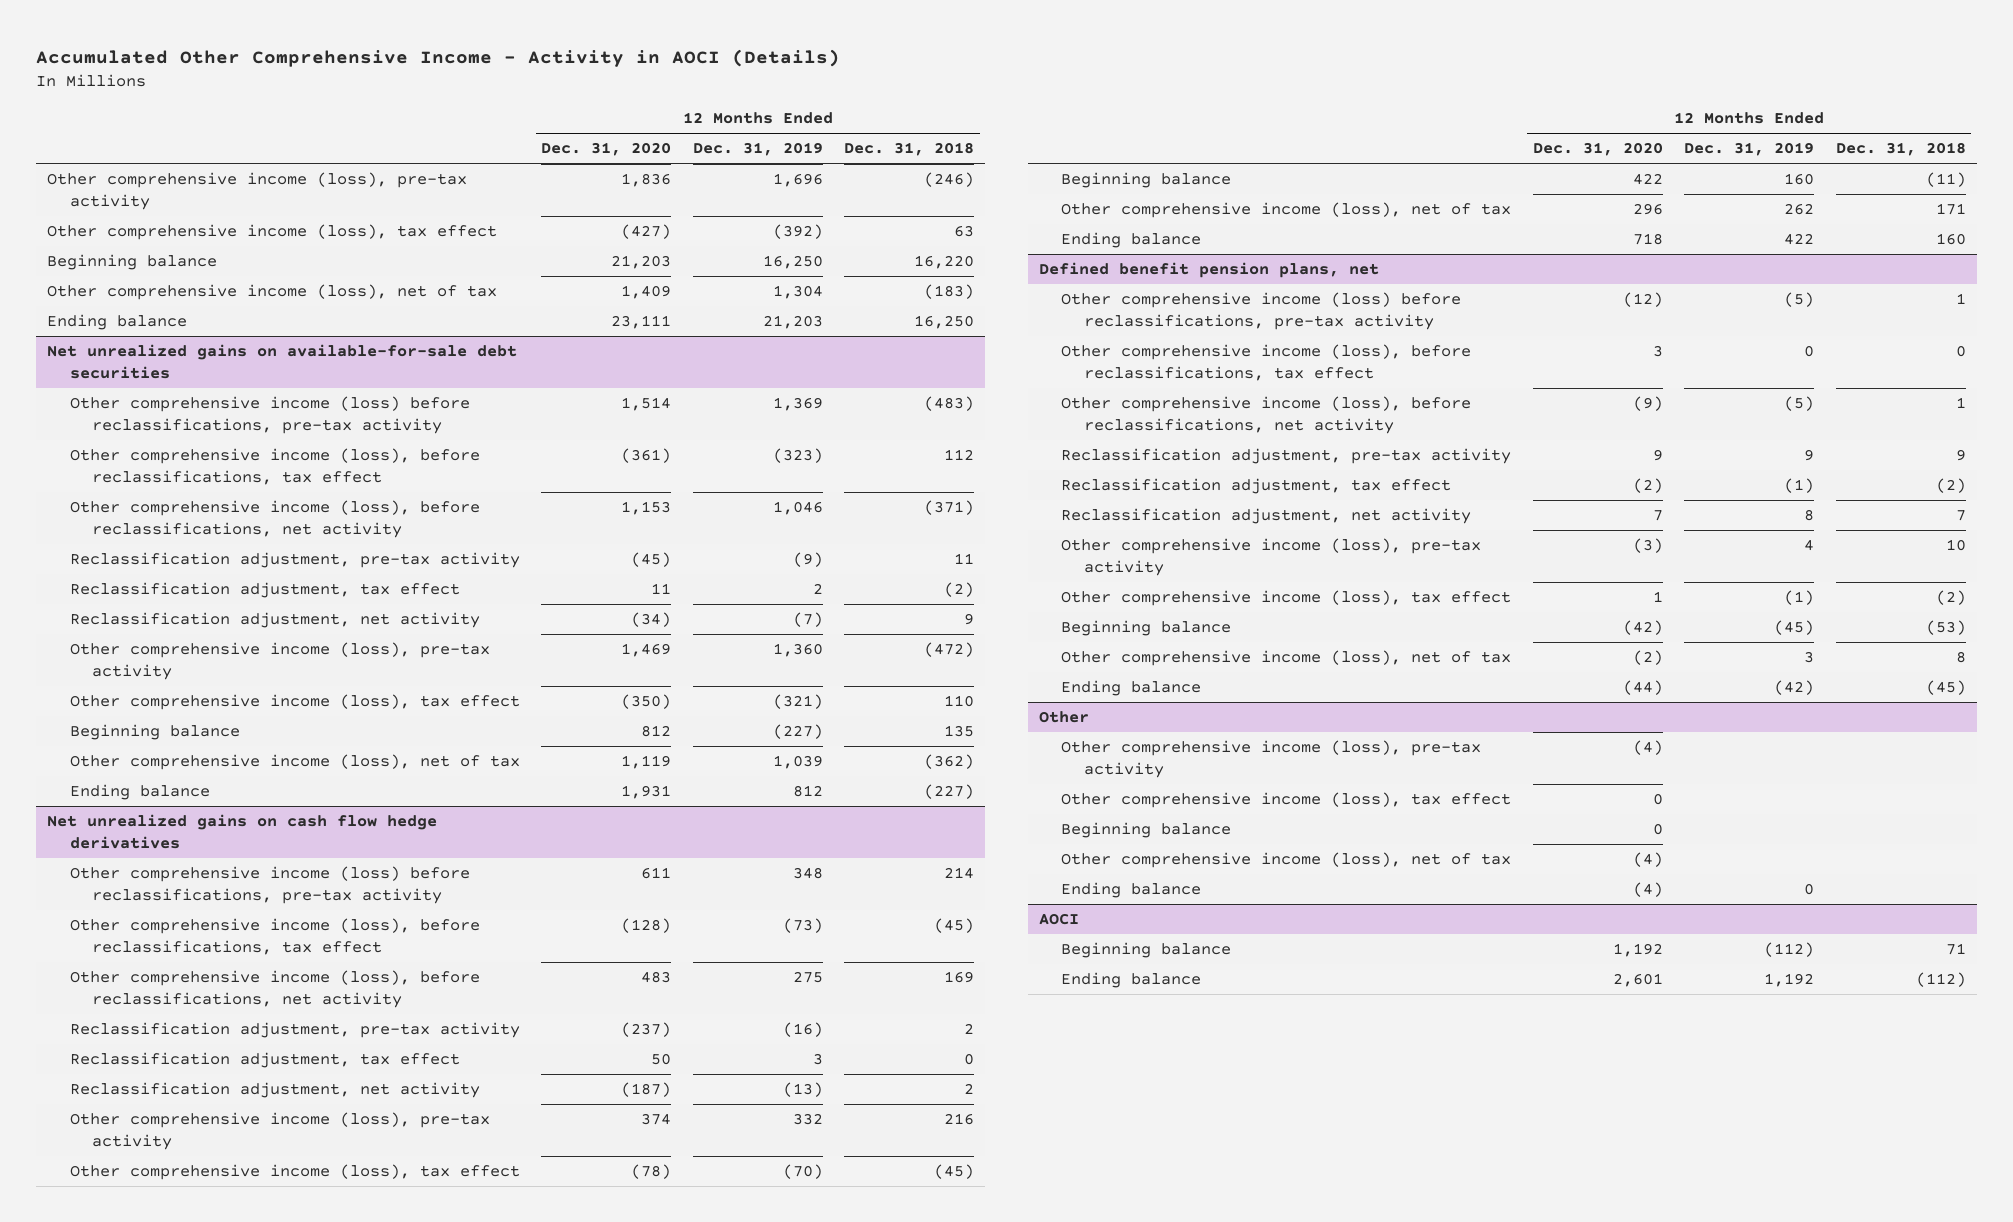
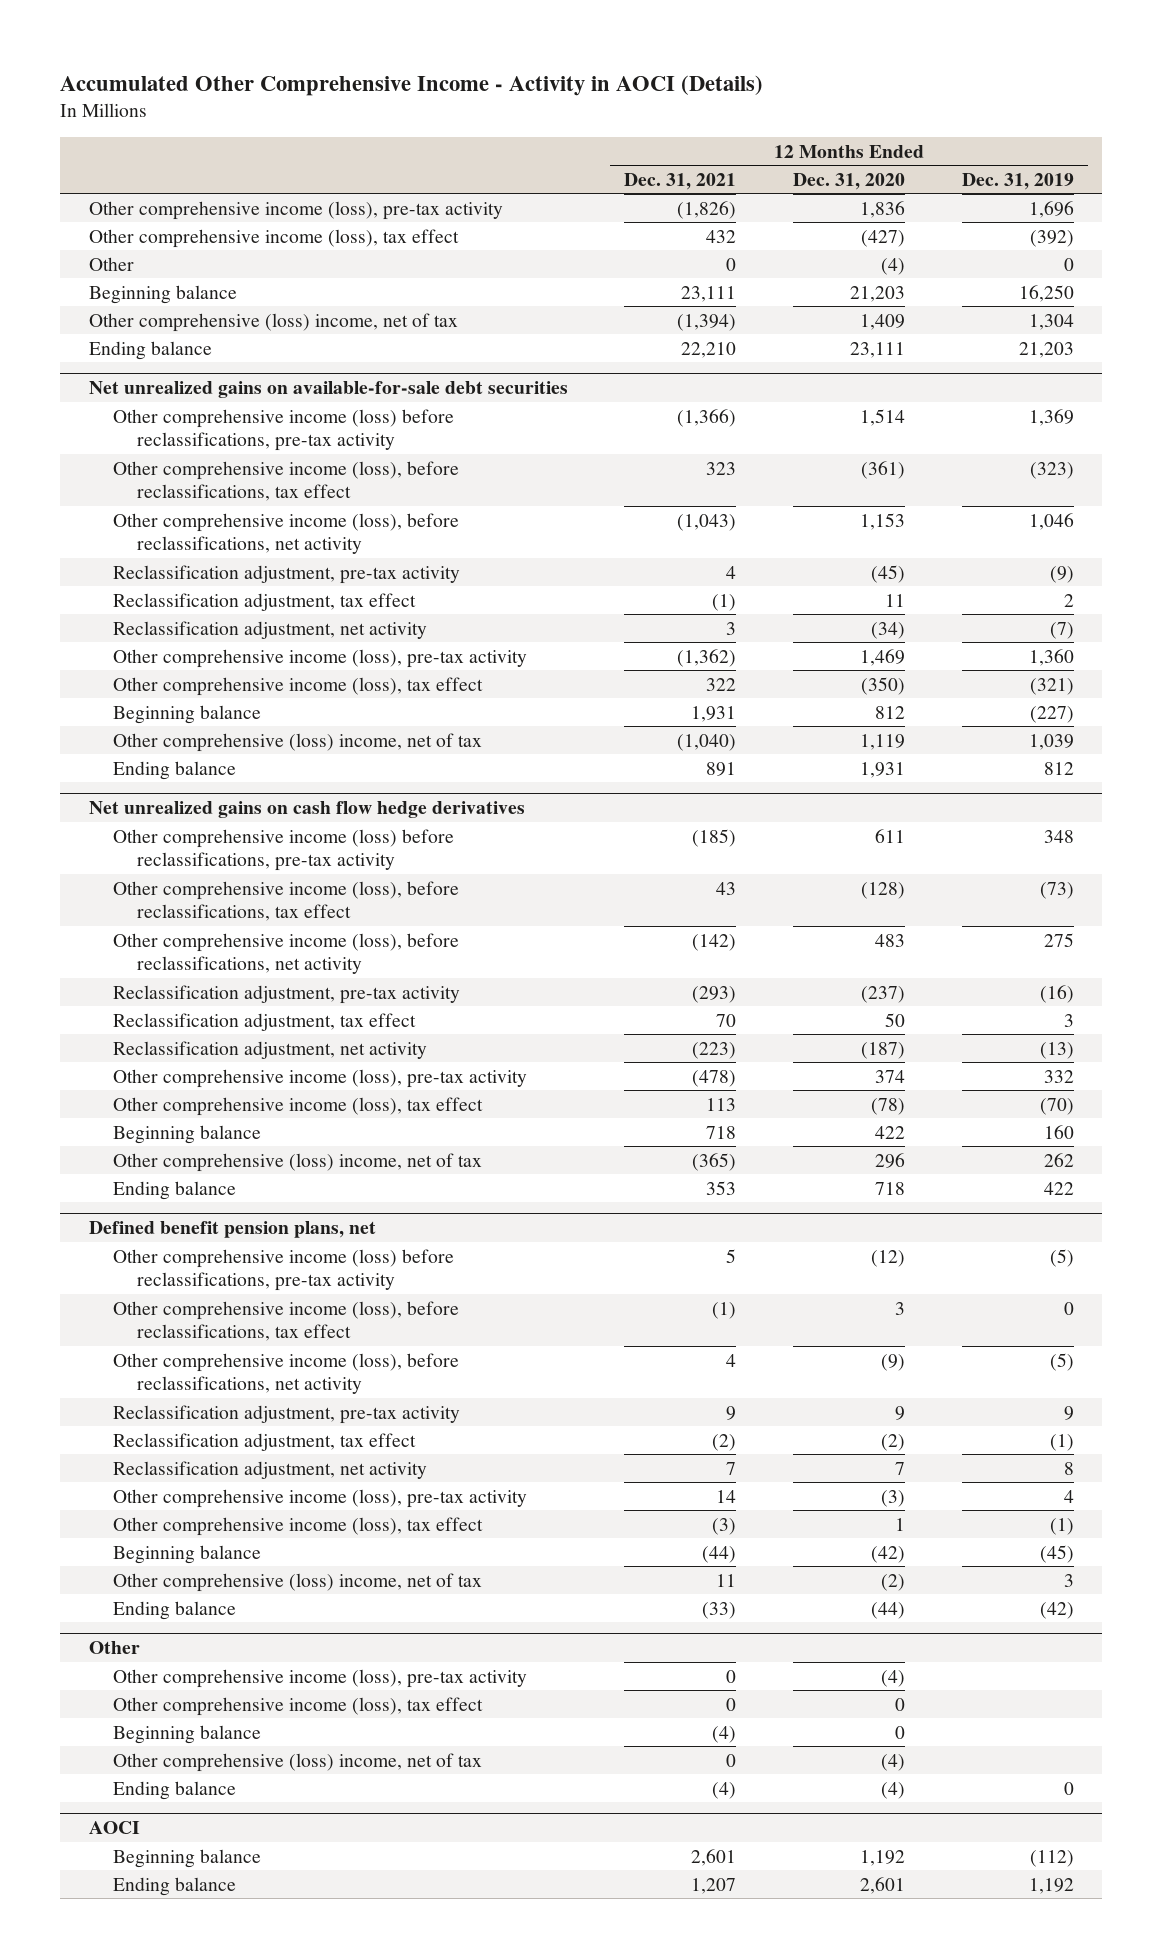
- | 12 Months Ended Dec. 31, 2020 | 12 Months Ended Dec. 31, 2019 | 12 Months Ended Dec. 31, 2018
+ | 12 Months Ended Dec. 31, 2021 | 12 Months Ended Dec. 31, 2020 | 12 Months Ended Dec. 31, 2019
+ Other | 0 | (4) | 0
- Other comprehensive income (loss), net of tax | 1,409 | 1,304 | (183)
+ Other comprehensive (loss) income, net of tax | (1,394) | 1,409 | 1,304
@ Net unrealized gains on available-for-sale debt securities
- Other comprehensive income (loss), net of tax | 1,119 | 1,039 | (362)
+ Other comprehensive (loss) income, net of tax | (1,040) | 1,119 | 1,039
@ Net unrealized gains on cash flow hedge derivatives
- Other comprehensive income (loss), net of tax | 296 | 262 | 171
+ Other comprehensive (loss) income, net of tax | (365) | 296 | 262
@ Defined benefit pension plans, net
- Other comprehensive income (loss), net of tax | (2) | 3 | 8
+ Other comprehensive (loss) income, net of tax | 11 | (2) | 3
@ Other
- Other comprehensive income (loss), net of tax | (4) | |
+ Other comprehensive (loss) income, net of tax | 0 | (4) |

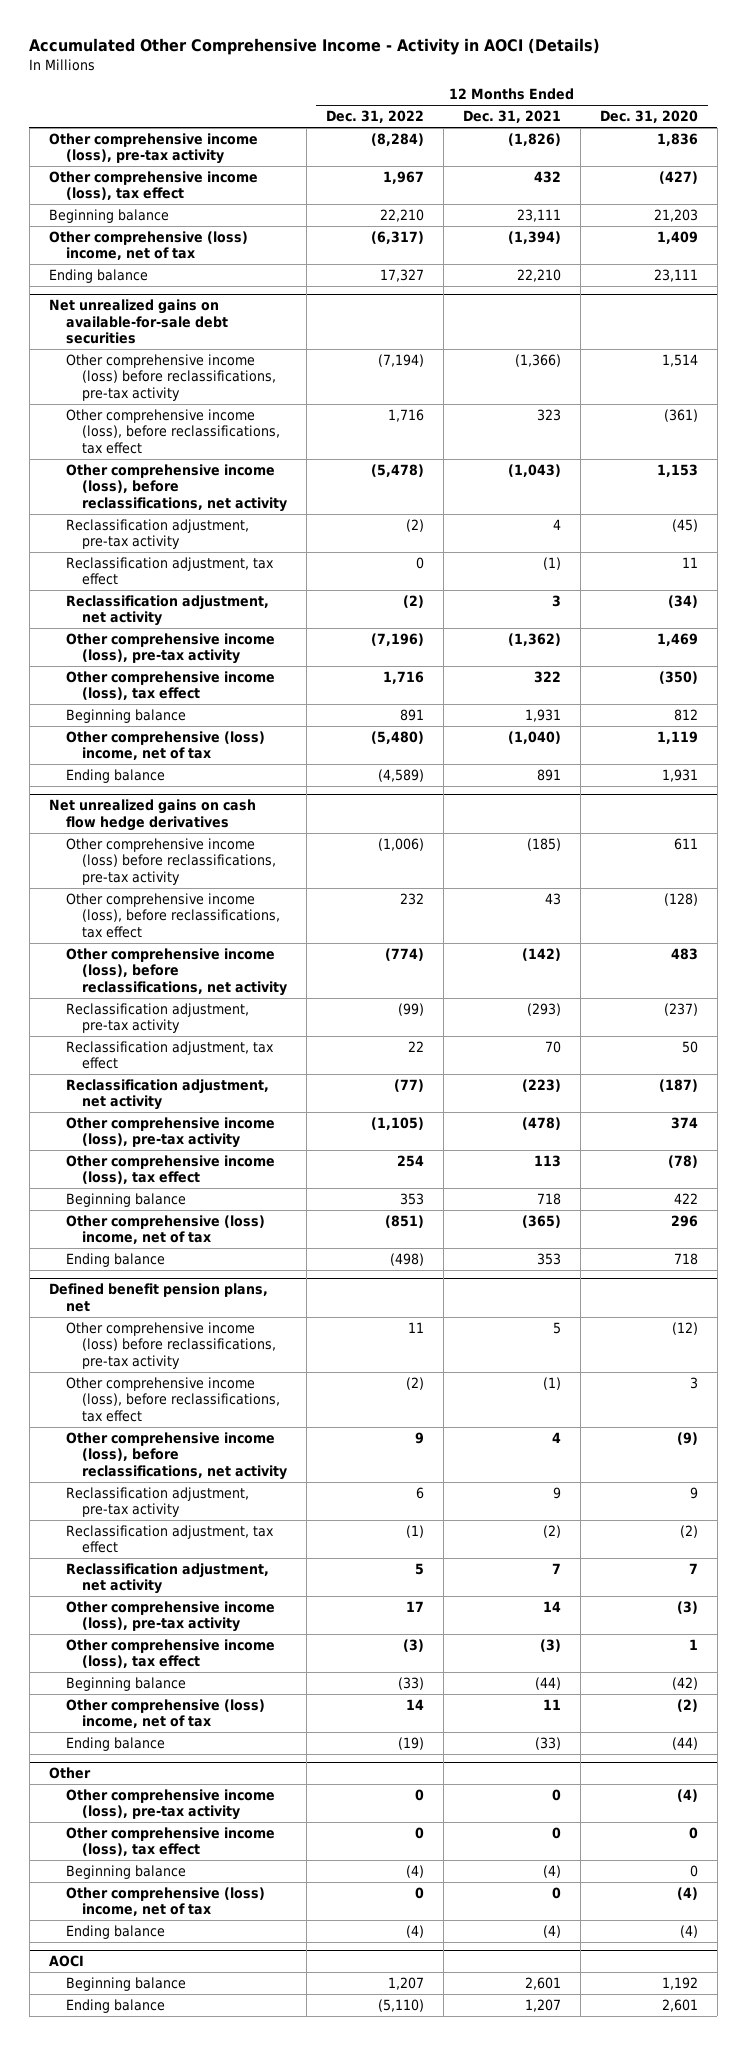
- | 12 Months Ended Dec. 31, 2021 | 12 Months Ended Dec. 31, 2020 | 12 Months Ended Dec. 31, 2019
+ | 12 Months Ended Dec. 31, 2022 | 12 Months Ended Dec. 31, 2021 | 12 Months Ended Dec. 31, 2020
- Other | 0 | (4) | 0

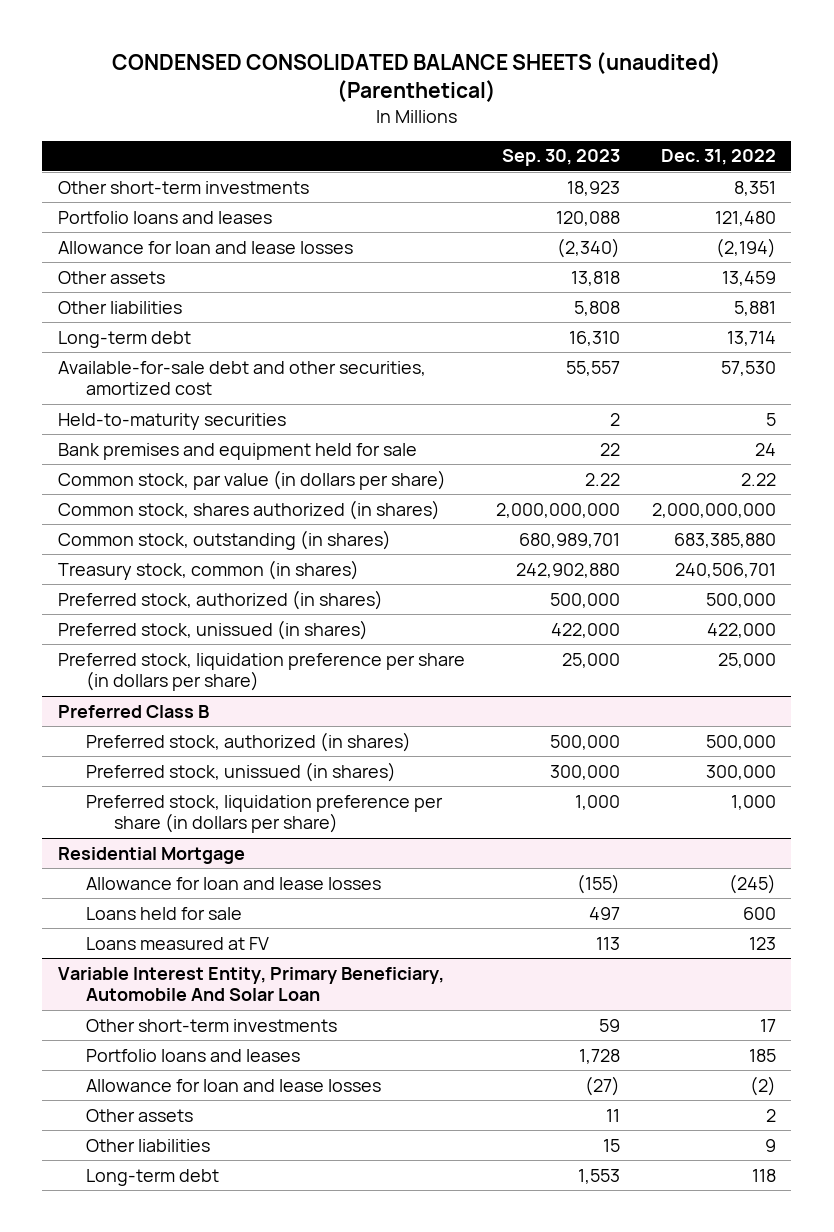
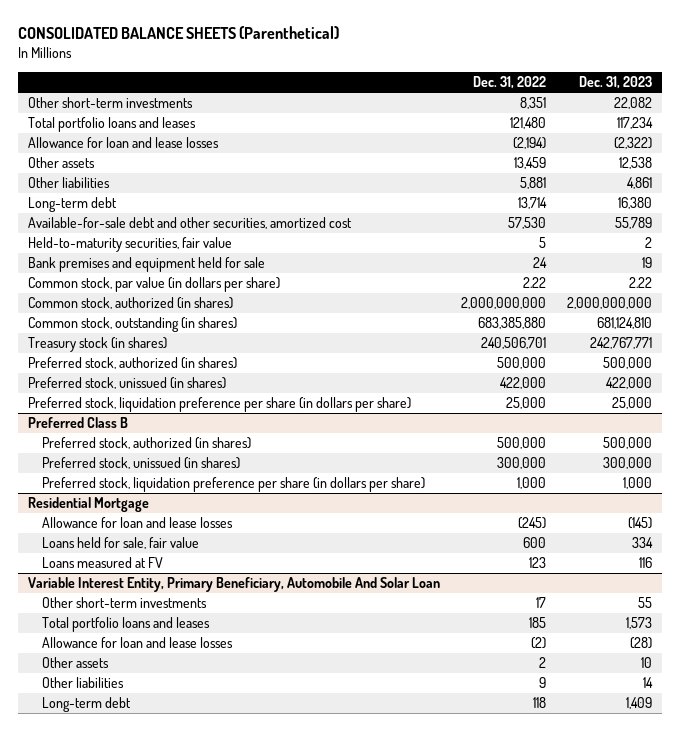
- CONDENSED CONSOLIDATED BALANCE SHEETS (unaudited) (Parenthetical)
+ CONSOLIDATED BALANCE SHEETS (Parenthetical)
- | Sep. 30, 2023 | Dec. 31, 2022
+ | Dec. 31, 2022 | Dec. 31, 2023
- Portfolio loans and leases | 120,088 | 121,480
+ Total portfolio loans and leases | 121,480 | 117,234
- Held-to-maturity securities | 2 | 5
+ Held-to-maturity securities, fair value | 5 | 2
- Common stock, shares authorized (in shares) | 2,000,000,000 | 2,000,000,000
+ Common stock, authorized (in shares) | 2,000,000,000 | 2,000,000,000
- Treasury stock, common (in shares) | 242,902,880 | 240,506,701
+ Treasury stock (in shares) | 240,506,701 | 242,767,771
@ Residential Mortgage
- Loans held for sale | 497 | 600
+ Loans held for sale, fair value | 600 | 334
@ Variable Interest Entity, Primary Beneficiary, Automobile And Solar Loan
- Portfolio loans and leases | 1,728 | 185
+ Total portfolio loans and leases | 185 | 1,573

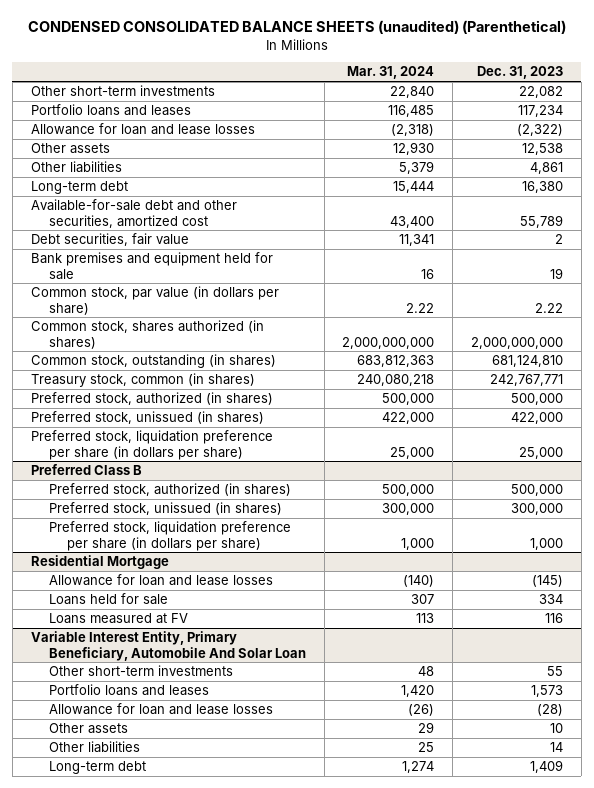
- CONSOLIDATED BALANCE SHEETS (Parenthetical)
+ CONDENSED CONSOLIDATED BALANCE SHEETS (unaudited) (Parenthetical)
- | Dec. 31, 2022 | Dec. 31, 2023
+ | Mar. 31, 2024 | Dec. 31, 2023
- Total portfolio loans and leases | 121,480 | 117,234
+ Portfolio loans and leases | 116,485 | 117,234
- Held-to-maturity securities, fair value | 5 | 2
+ Debt securities, fair value | 11,341 | 2
- Common stock, authorized (in shares) | 2,000,000,000 | 2,000,000,000
+ Common stock, shares authorized (in shares) | 2,000,000,000 | 2,000,000,000
- Treasury stock (in shares) | 240,506,701 | 242,767,771
+ Treasury stock, common (in shares) | 240,080,218 | 242,767,771
@ Residential Mortgage
- Loans held for sale, fair value | 600 | 334
+ Loans held for sale | 307 | 334
@ Variable Interest Entity, Primary Beneficiary, Automobile And Solar Loan
- Total portfolio loans and leases | 185 | 1,573
+ Portfolio loans and leases | 1,420 | 1,573

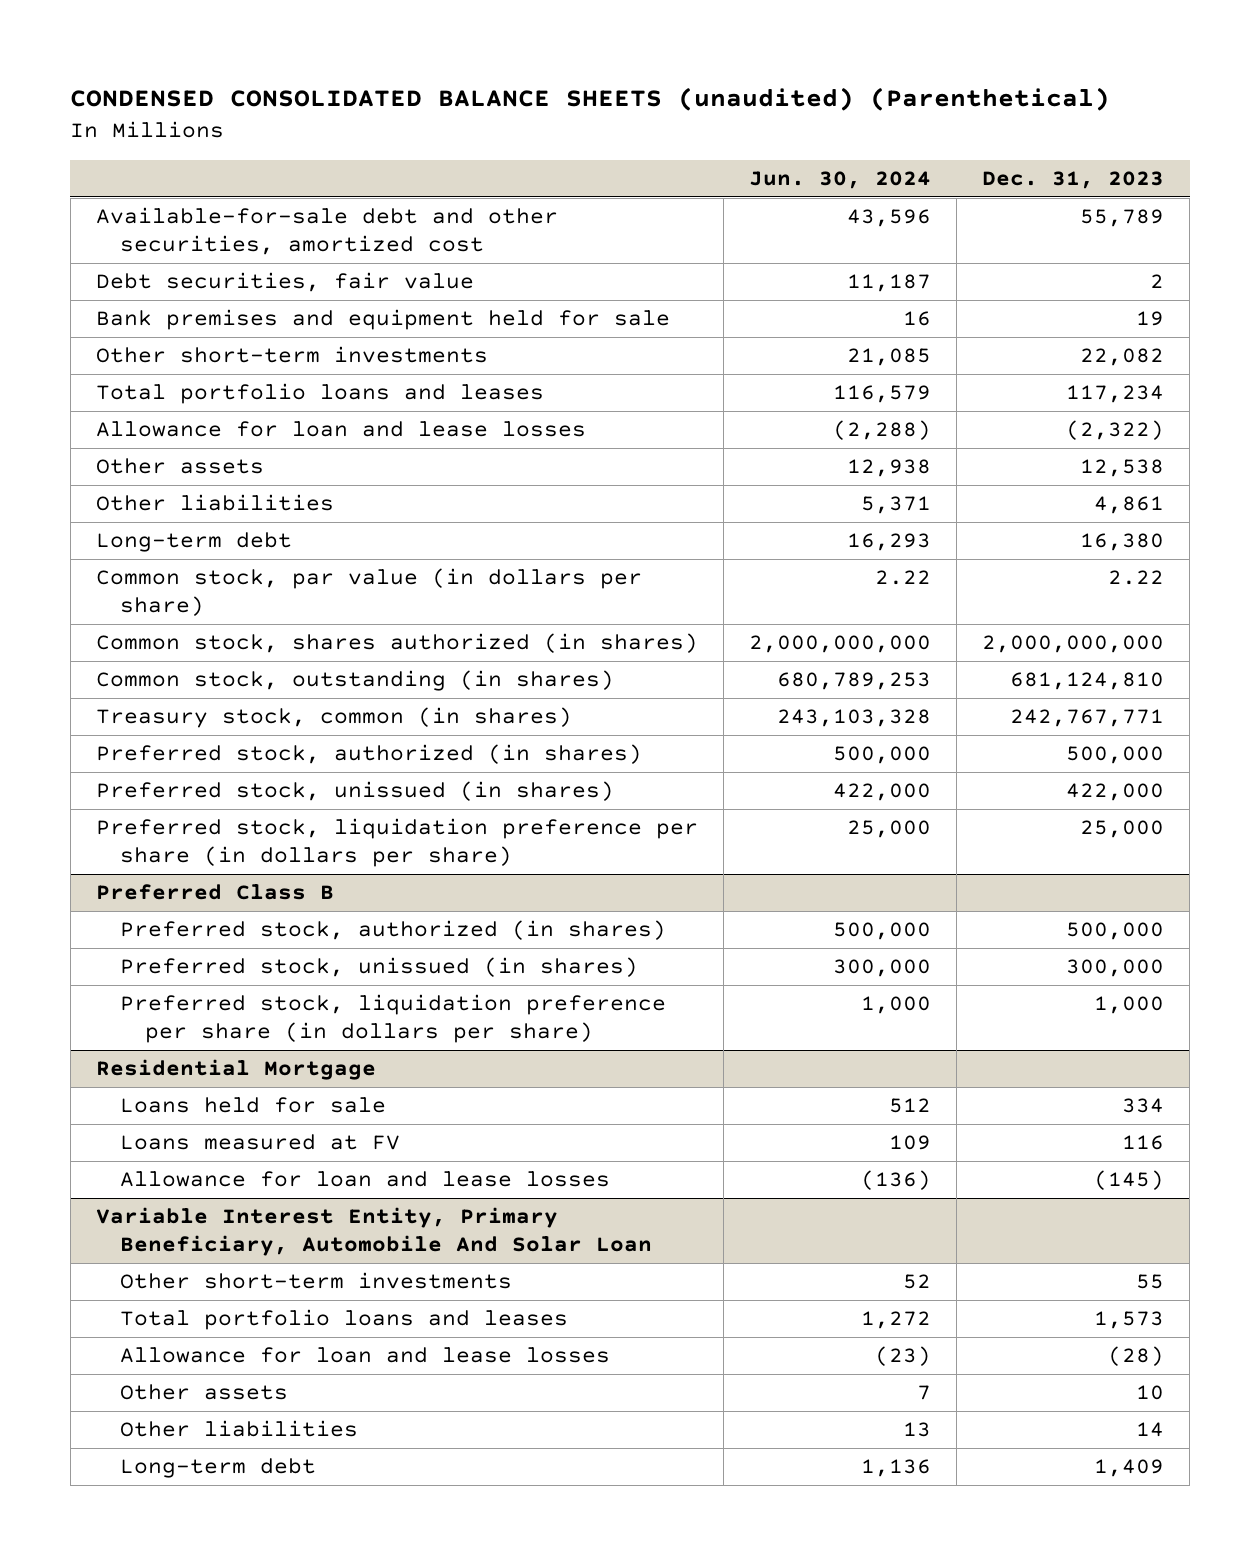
- | Mar. 31, 2024 | Dec. 31, 2023
+ | Jun. 30, 2024 | Dec. 31, 2023
moved up: Available-for-sale debt and other securities, amortized cost | 43,596 | 55,789
moved up: Debt securities, fair value | 11,187 | 2
moved up: Bank premises and equipment held for sale | 16 | 19
- Portfolio loans and leases | 116,485 | 117,234
+ Total portfolio loans and leases | 116,579 | 117,234
@ Residential Mortgage
moved down: Allowance for loan and lease losses | (136) | (145)
@ Variable Interest Entity, Primary Beneficiary, Automobile And Solar Loan
- Portfolio loans and leases | 1,420 | 1,573
+ Total portfolio loans and leases | 1,272 | 1,573

